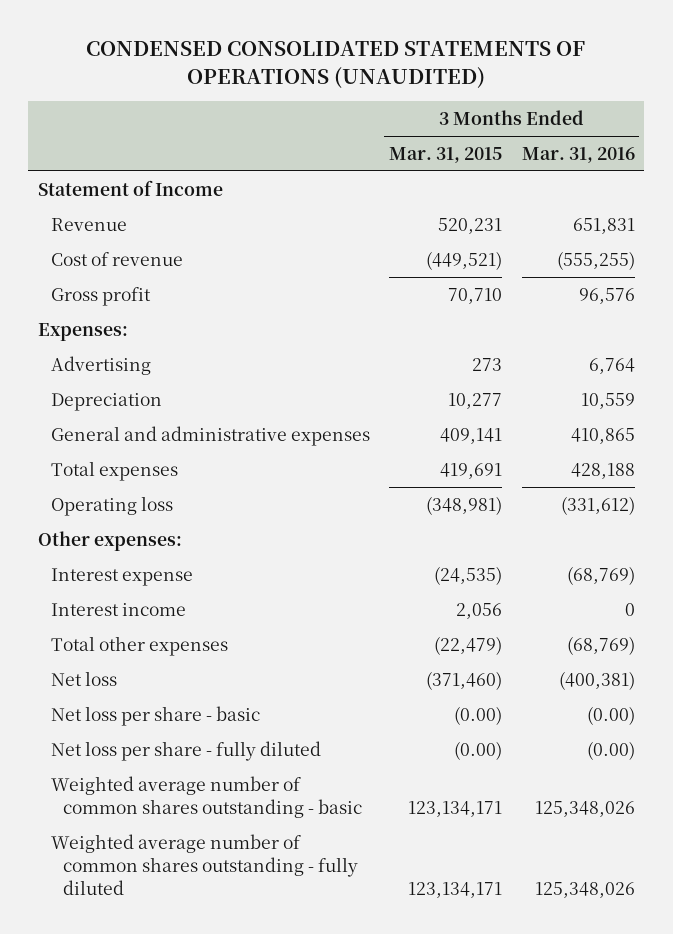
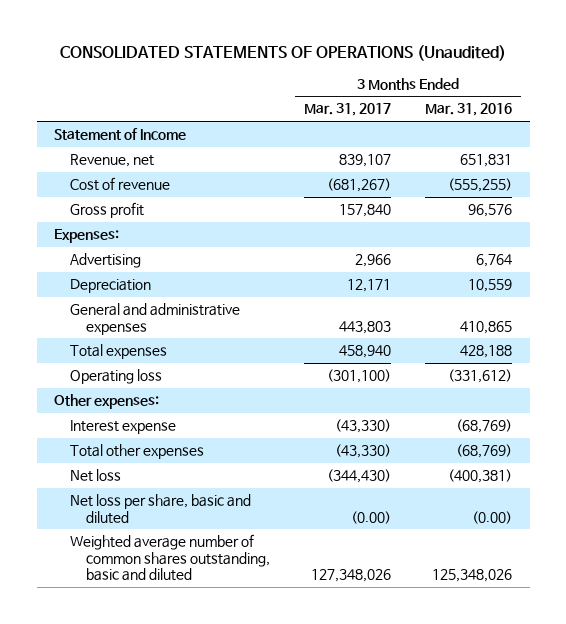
- CONDENSED CONSOLIDATED STATEMENTS OF OPERATIONS (UNAUDITED)
+ CONSOLIDATED STATEMENTS OF OPERATIONS (Unaudited)
- | 3 Months Ended Mar. 31, 2015 | 3 Months Ended Mar. 31, 2016
+ | 3 Months Ended Mar. 31, 2017 | 3 Months Ended Mar. 31, 2016
- Revenue | 520,231 | 651,831
+ Revenue, net | 839,107 | 651,831
- Interest income | 2,056 | 0
- Net loss per share - basic | (0.00) | (0.00)
- Net loss per share - fully diluted | (0.00) | (0.00)
- Weighted average number of common shares outstanding - basic | 123,134,171 | 125,348,026
- Weighted average number of common shares outstanding - fully diluted | 123,134,171 | 125,348,026
+ Net loss per share, basic and diluted | (0.00) | (0.00)
+ Weighted average number of common shares outstanding, basic and diluted | 127,348,026 | 125,348,026

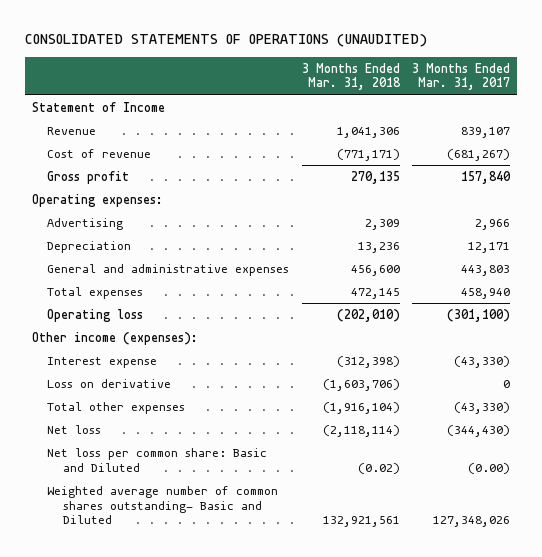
- CONSOLIDATED STATEMENTS OF OPERATIONS (Unaudited)
+ CONSOLIDATED STATEMENTS OF OPERATIONS (UNAUDITED)
- | 3 Months Ended Mar. 31, 2017 | 3 Months Ended Mar. 31, 2016
+ | 3 Months Ended Mar. 31, 2018 | 3 Months Ended Mar. 31, 2017
- Revenue, net | 839,107 | 651,831
+ Revenue | 1,041,306 | 839,107
- Expenses:
+ Operating expenses:
- Other expenses:
+ Other income (expenses):
+ Loss on derivative | (1,603,706) | 0
- Net loss per share, basic and diluted | (0.00) | (0.00)
- Weighted average number of common shares outstanding, basic and diluted | 127,348,026 | 125,348,026
+ Net loss per common share: Basic and Diluted | (0.02) | (0.00)
+ Weighted average number of common shares outstanding- Basic and Diluted | 132,921,561 | 127,348,026

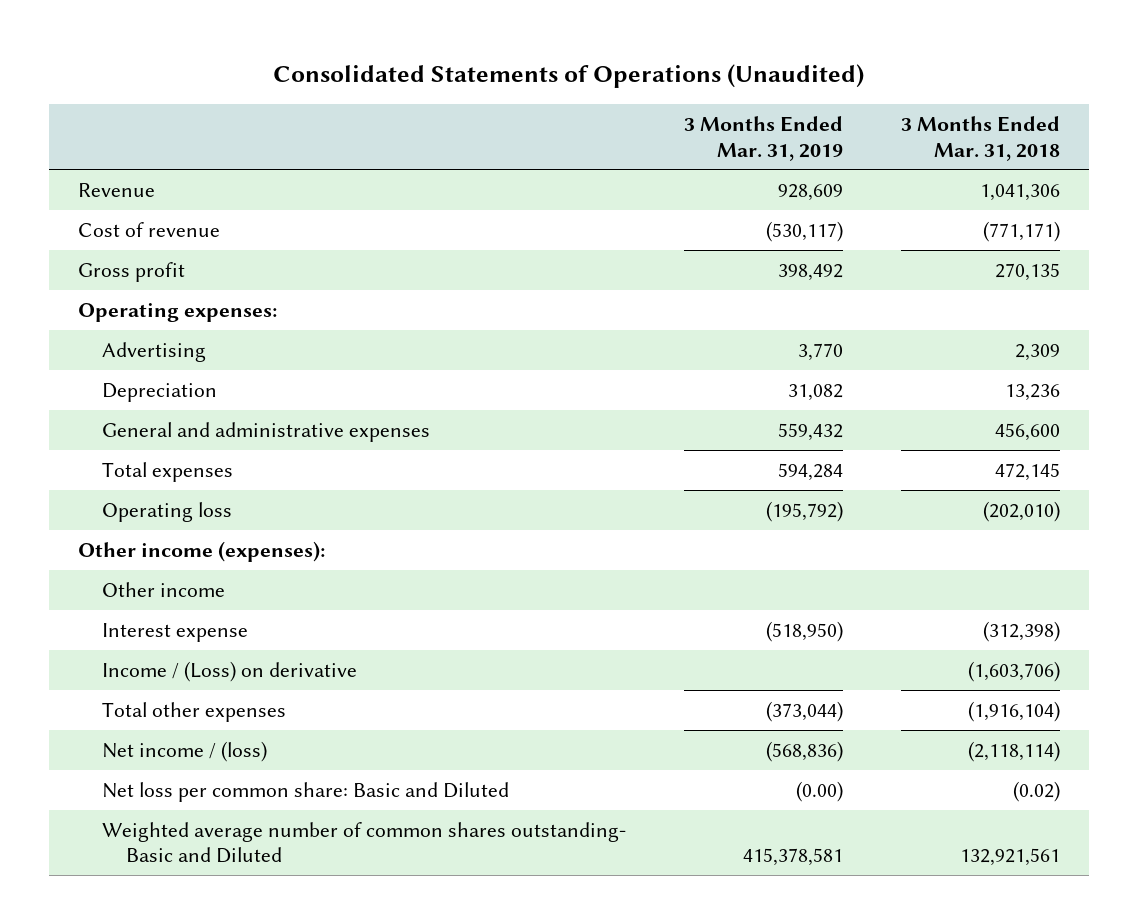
- CONSOLIDATED STATEMENTS OF OPERATIONS (UNAUDITED)
+ Consolidated Statements of Operations (Unaudited)
- | 3 Months Ended Mar. 31, 2018 | 3 Months Ended Mar. 31, 2017
+ | 3 Months Ended Mar. 31, 2019 | 3 Months Ended Mar. 31, 2018
- Statement of Income
+ Other income
- Loss on derivative | (1,603,706) | 0
+ Income / (Loss) on derivative | | (1,603,706)
- Net loss | (2,118,114) | (344,430)
+ Net income / (loss) | (568,836) | (2,118,114)

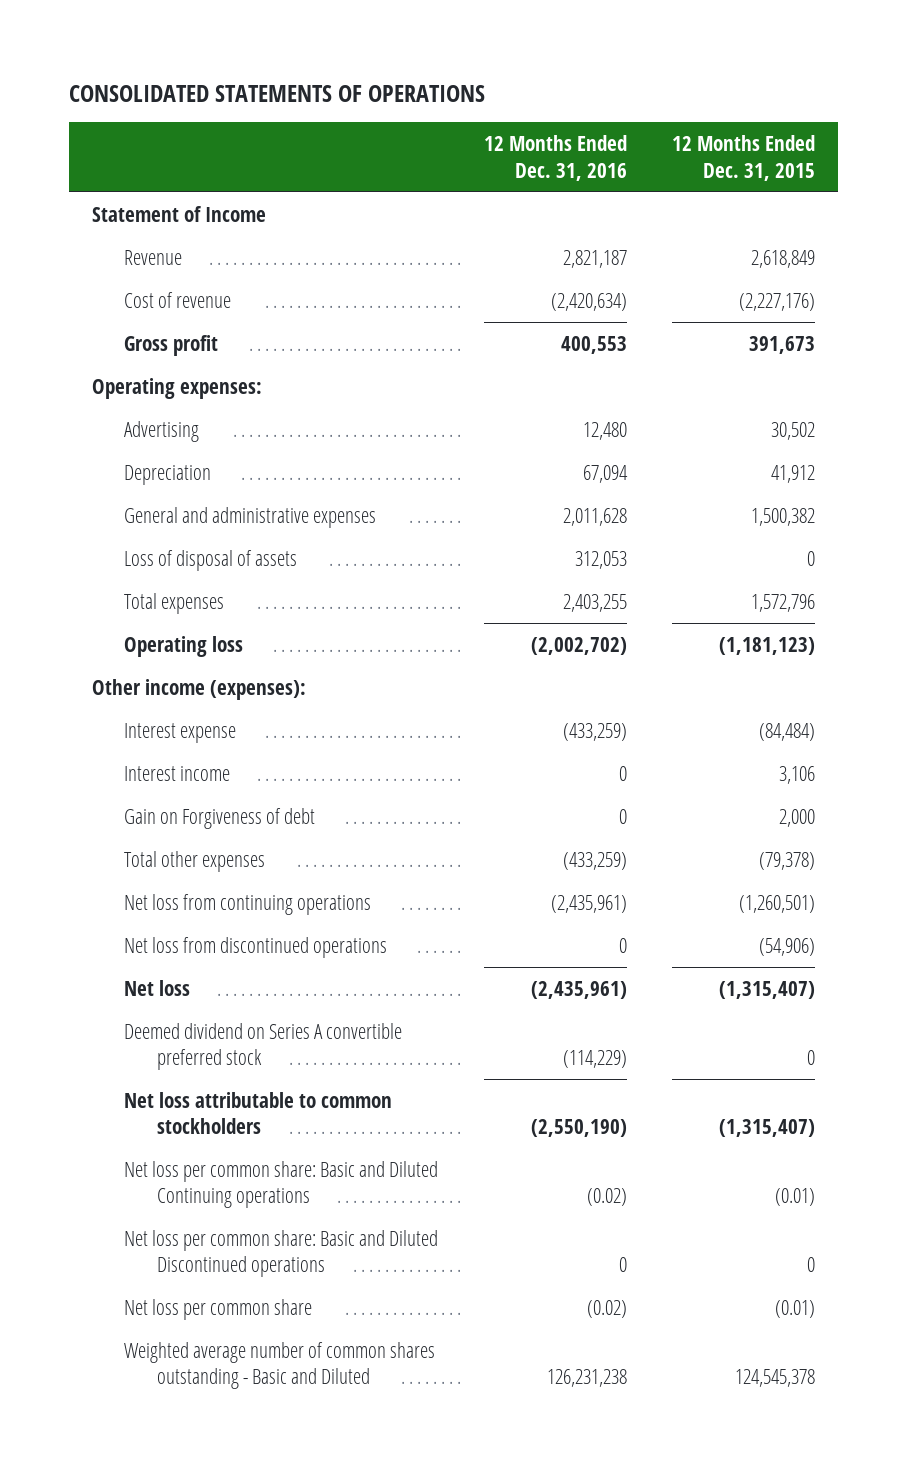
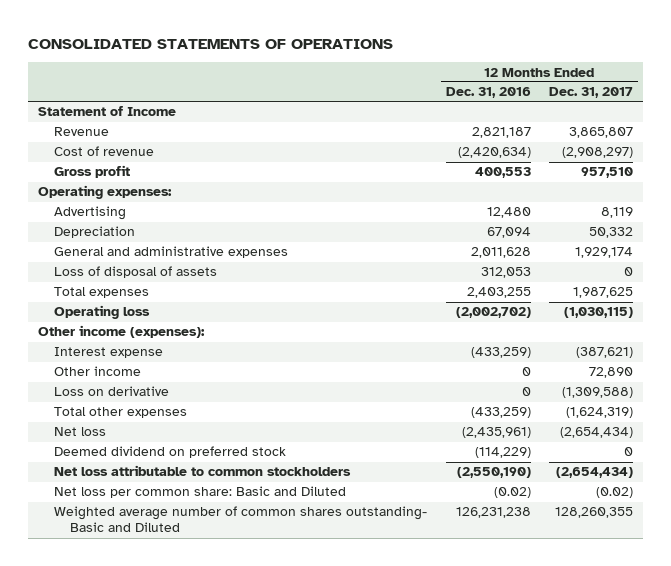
- | 12 Months Ended Dec. 31, 2016 | 12 Months Ended Dec. 31, 2015
+ | 12 Months Ended Dec. 31, 2016 | 12 Months Ended Dec. 31, 2017
- Interest income | 0 | 3,106
- Gain on Forgiveness of debt | 0 | 2,000
+ Other income | 0 | 72,890
+ Loss on derivative | 0 | (1,309,588)
- Net loss from continuing operations | (2,435,961) | (1,260,501)
- Net loss from discontinued operations | 0 | (54,906)
- Deemed dividend on Series A convertible preferred stock | (114,229) | 0
+ Deemed dividend on preferred stock | (114,229) | 0
- Net loss per common share: Basic and Diluted Continuing operations | (0.02) | (0.01)
- Net loss per common share: Basic and Diluted Discontinued operations | 0 | 0
- Net loss per common share | (0.02) | (0.01)
- Weighted average number of common shares outstanding - Basic and Diluted | 126,231,238 | 124,545,378
+ Net loss per common share: Basic and Diluted | (0.02) | (0.02)
+ Weighted average number of common shares outstanding- Basic and Diluted | 126,231,238 | 128,260,355

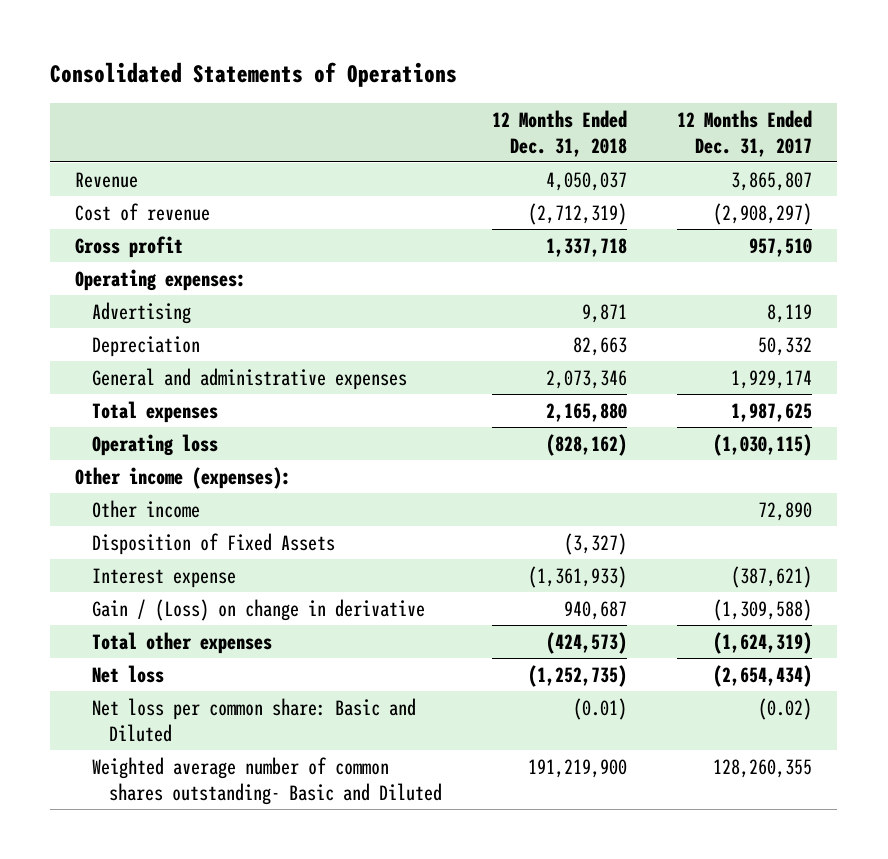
- CONSOLIDATED STATEMENTS OF OPERATIONS
+ Consolidated Statements of Operations
- | 12 Months Ended Dec. 31, 2016 | 12 Months Ended Dec. 31, 2017
+ | 12 Months Ended Dec. 31, 2018 | 12 Months Ended Dec. 31, 2017
- Statement of Income
- Loss of disposal of assets | 312,053 | 0
- Loss on derivative | 0 | (1,309,588)
+ Disposition of Fixed Assets | (3,327) |
moved down: Interest expense | (1,361,933) | (387,621)
+ Gain / (Loss) on change in derivative | 940,687 | (1,309,588)
- Deemed dividend on preferred stock | (114,229) | 0
- Net loss attributable to common stockholders | (2,550,190) | (2,654,434)

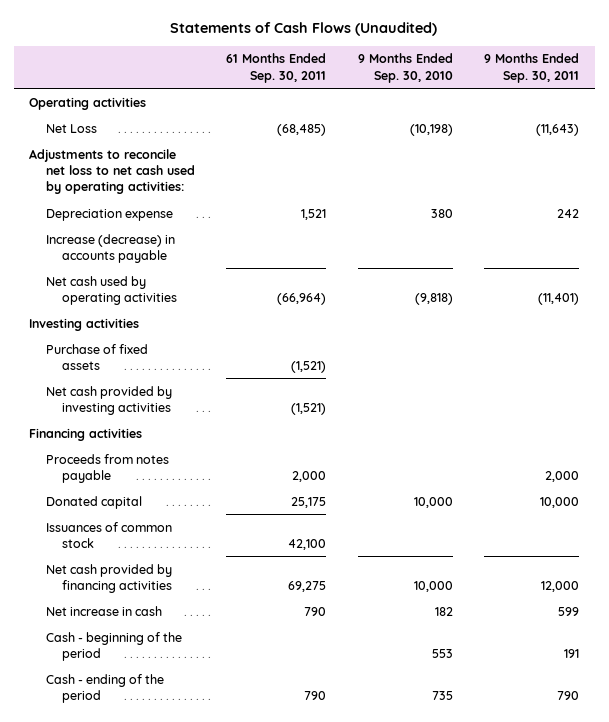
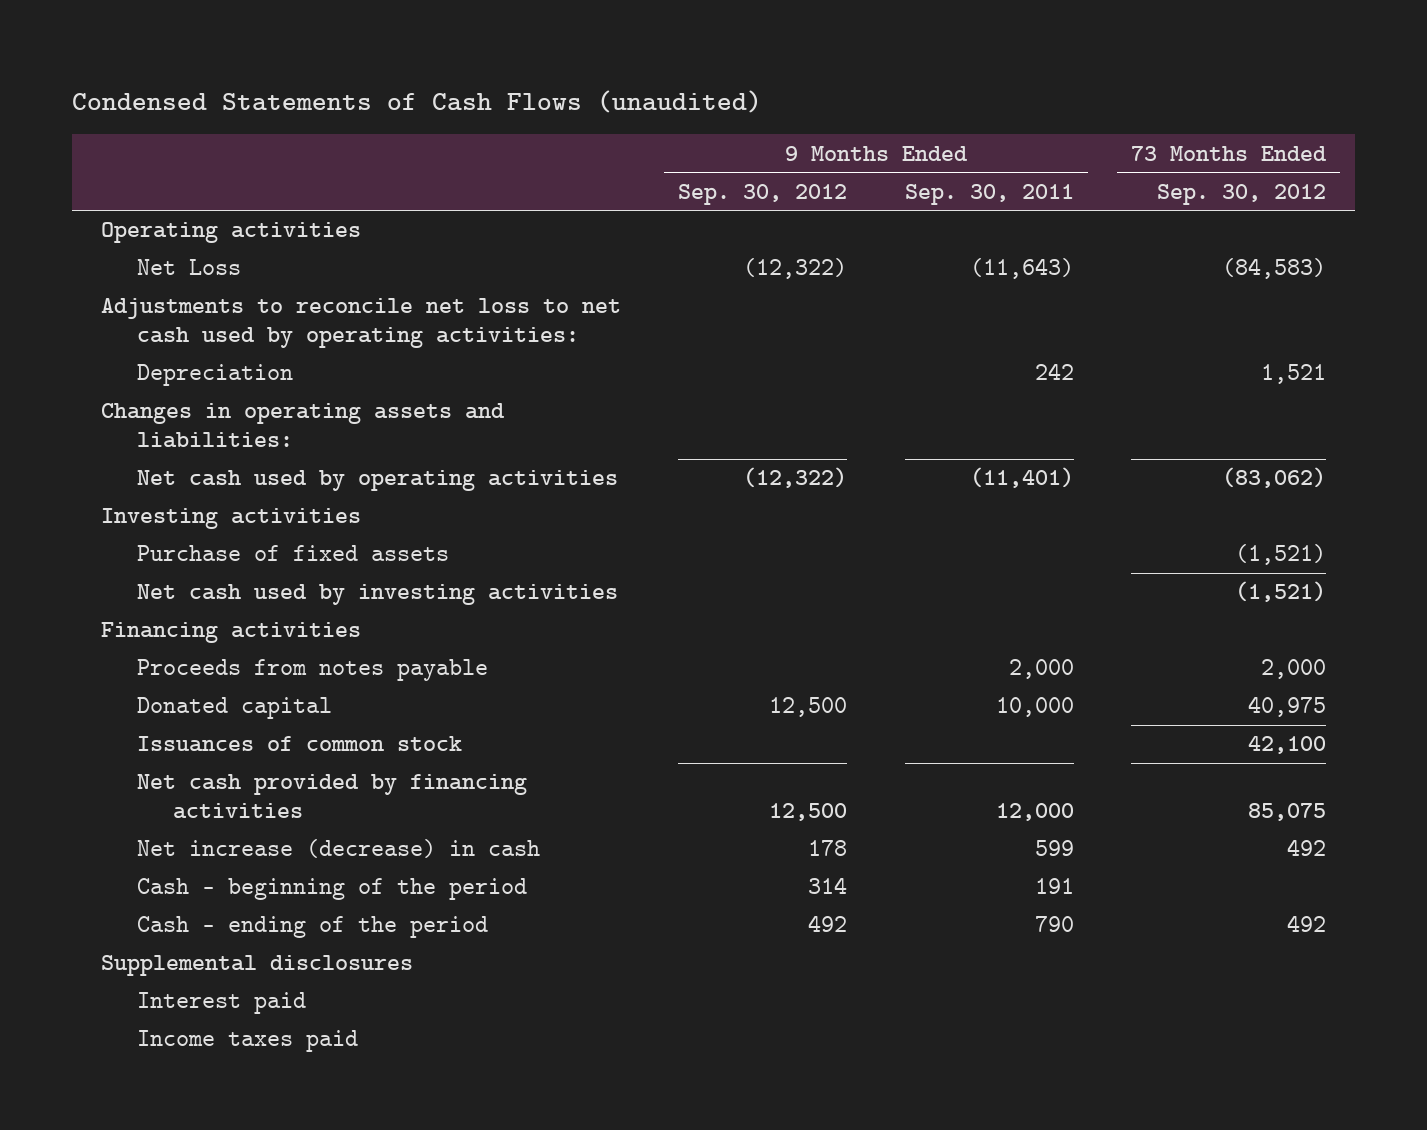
- Statements of Cash Flows (Unaudited)
+ Condensed Statements of Cash Flows (unaudited)
- | 61 Months Ended Sep. 30, 2011 | 9 Months Ended Sep. 30, 2010 | 9 Months Ended Sep. 30, 2011
+ | 9 Months Ended Sep. 30, 2012 | 9 Months Ended Sep. 30, 2011 | 73 Months Ended Sep. 30, 2012
- Depreciation expense | 1,521 | 380 | 242
- Increase (decrease) in accounts payable
+ Depreciation | | 242 | 1,521
+ Changes in operating assets and liabilities:
- Net cash provided by investing activities | (1,521) | |
+ Net cash used by investing activities | | | (1,521)
- Net increase in cash | 790 | 182 | 599
+ Net increase (decrease) in cash | 178 | 599 | 492
+ Supplemental disclosures
+ Interest paid
+ Income taxes paid

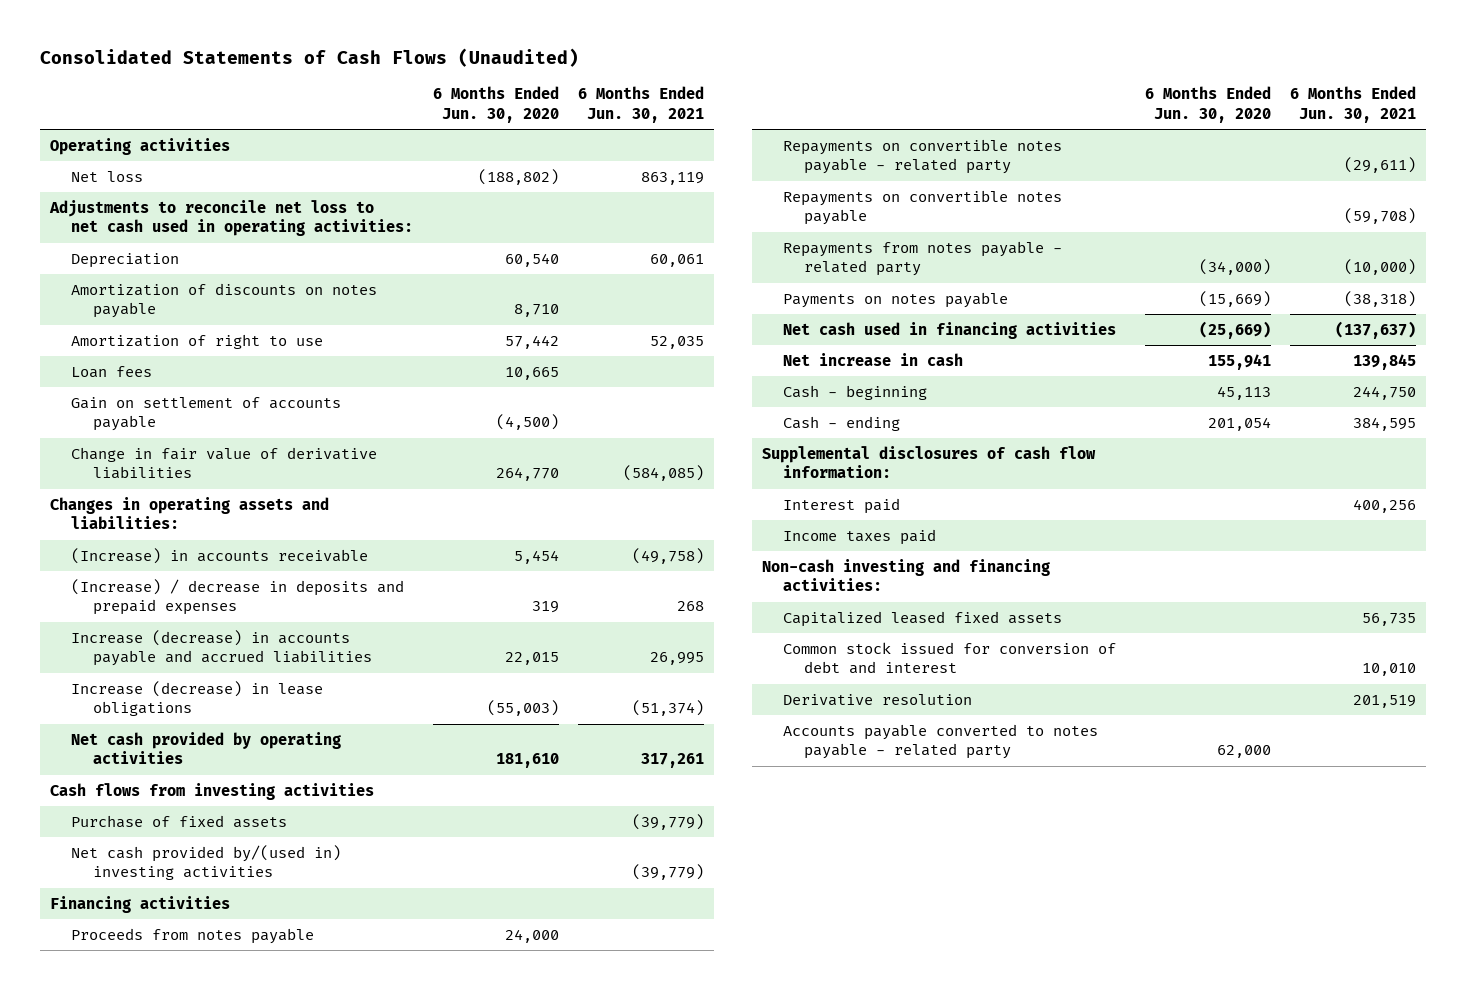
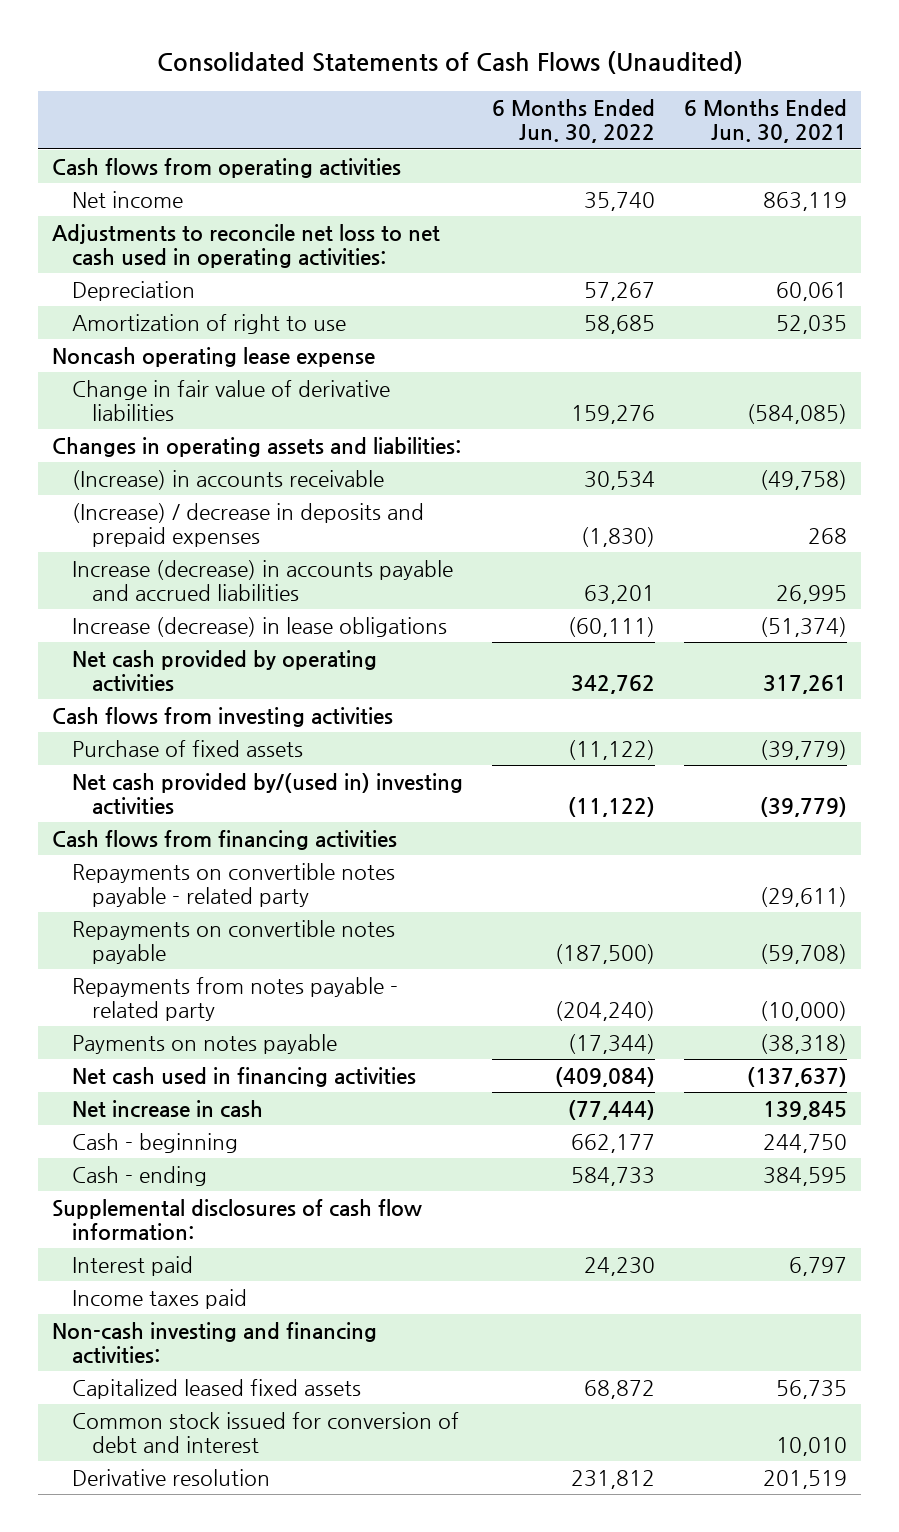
- | 6 Months Ended Jun. 30, 2020 | 6 Months Ended Jun. 30, 2021
+ | 6 Months Ended Jun. 30, 2022 | 6 Months Ended Jun. 30, 2021
- Operating activities
- Net loss | (188,802) | 863,119
+ Cash flows from operating activities
+ Net income | 35,740 | 863,119
- Amortization of discounts on notes payable | 8,710 |
- Loan fees | 10,665 |
- Gain on settlement of accounts payable | (4,500) |
+ Noncash operating lease expense
- Financing activities
- Proceeds from notes payable | 24,000 |
+ Cash flows from financing activities
- Interest paid | | 400,256
+ Interest paid | 24,230 | 6,797
- Accounts payable converted to notes payable - related party | 62,000 |

